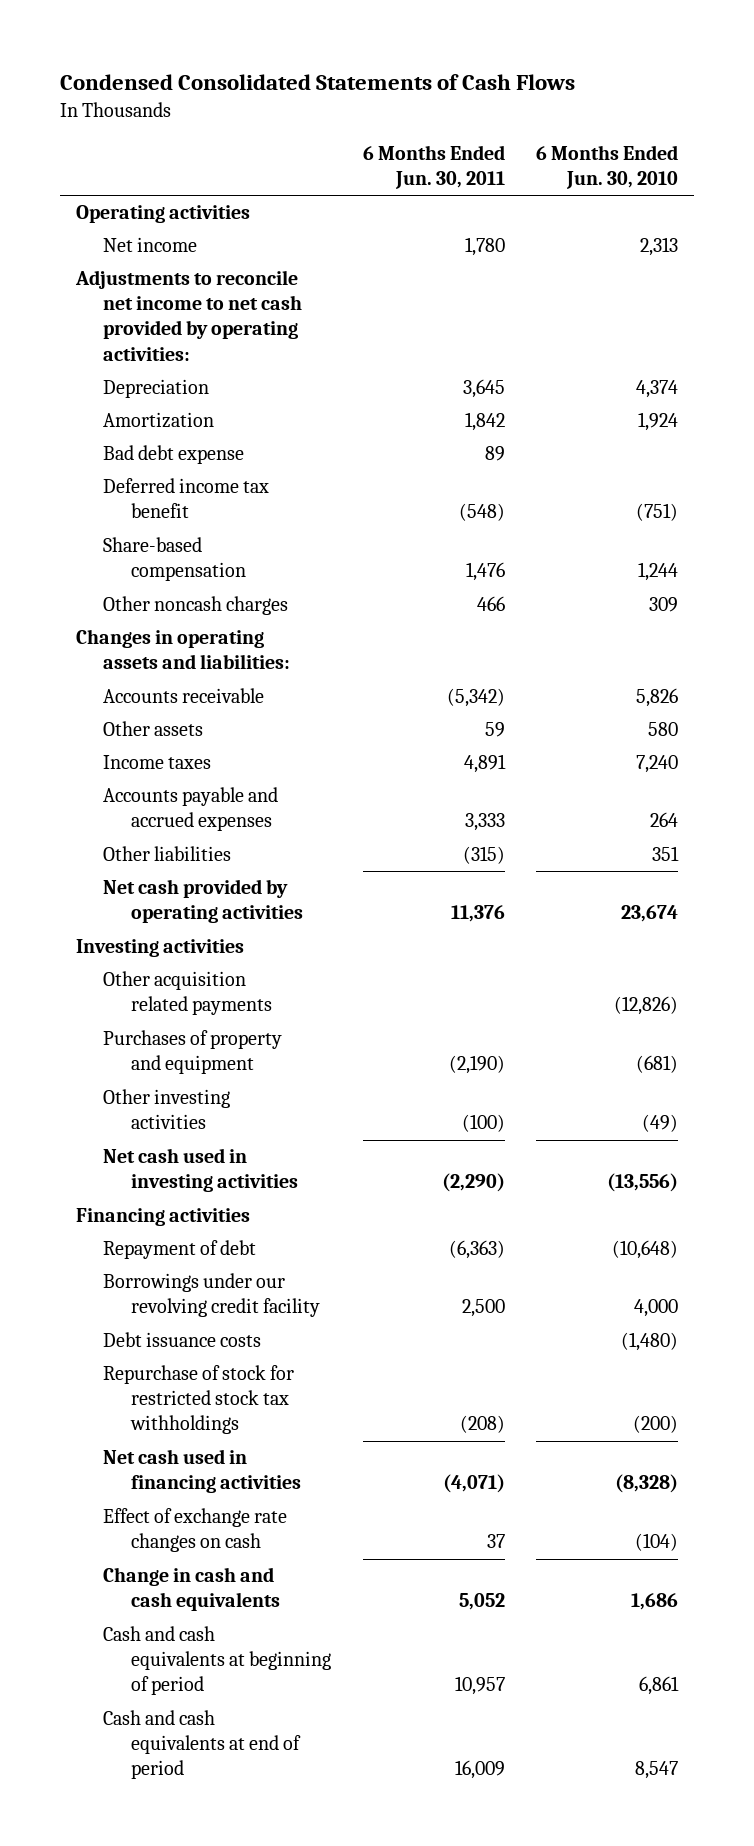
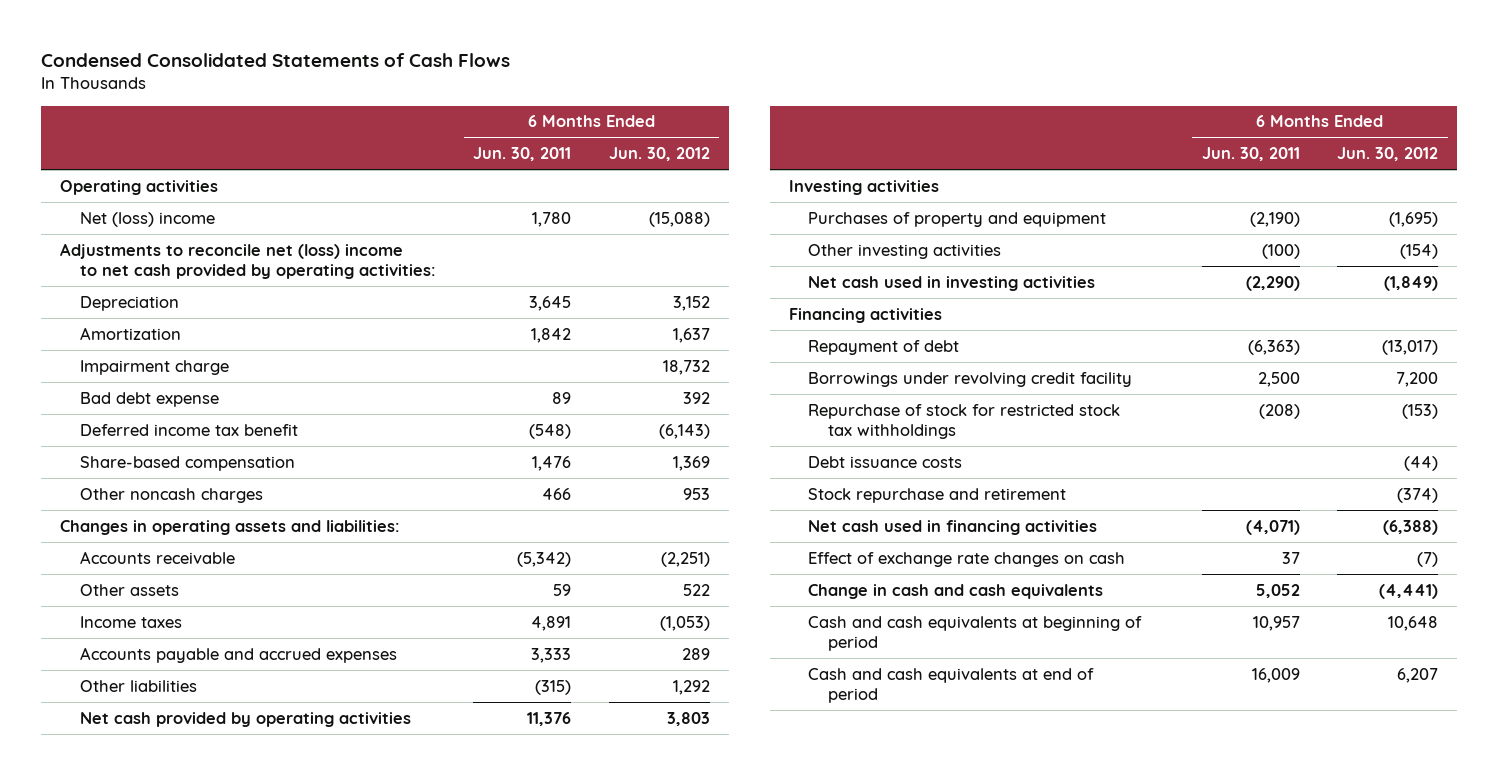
- | 6 Months Ended Jun. 30, 2011 | 6 Months Ended Jun. 30, 2010
+ | 6 Months Ended Jun. 30, 2011 | 6 Months Ended Jun. 30, 2012
- Net income | 1,780 | 2,313
- Adjustments to reconcile net income to net cash provided by operating activities:
+ Net (loss) income | 1,780 | (15,088)
+ Adjustments to reconcile net (loss) income to net cash provided by operating activities:
+ Impairment charge | | 18,732
- Other acquisition related payments | | (12,826)
- Borrowings under our revolving credit facility | 2,500 | 4,000
+ Borrowings under revolving credit facility | 2,500 | 7,200
moved down: Debt issuance costs | | (44)
+ Stock repurchase and retirement | | (374)

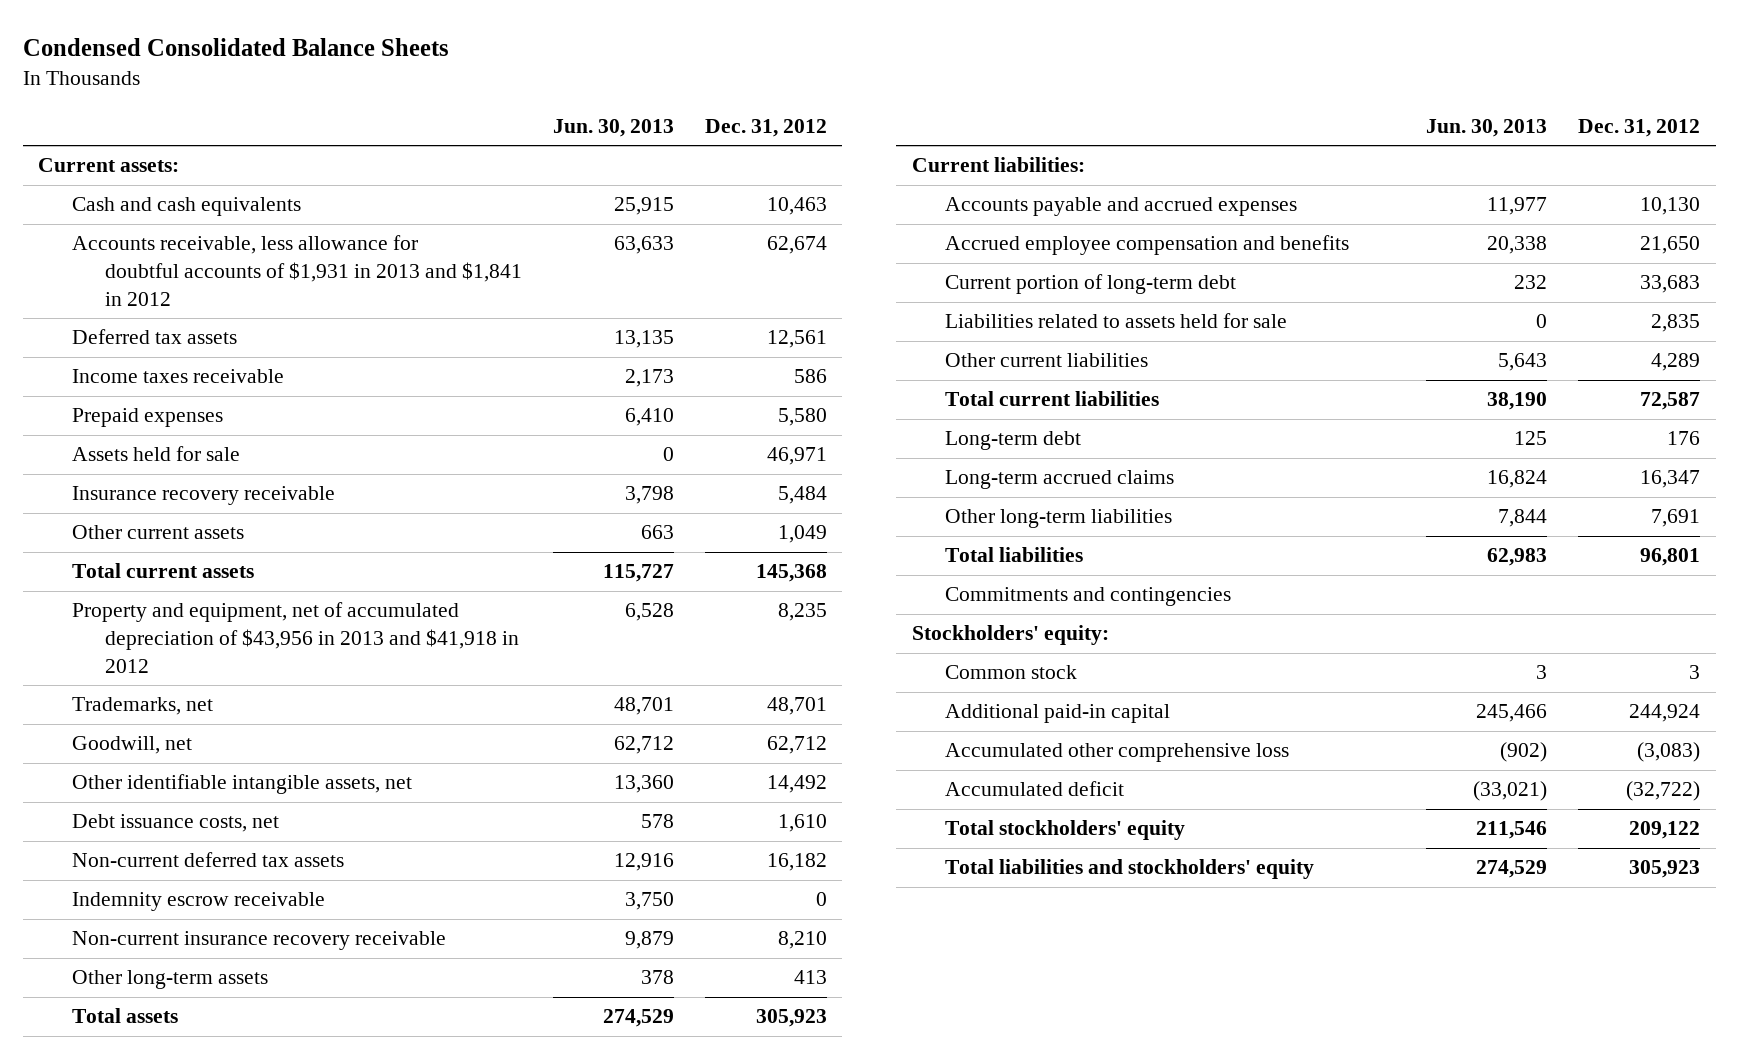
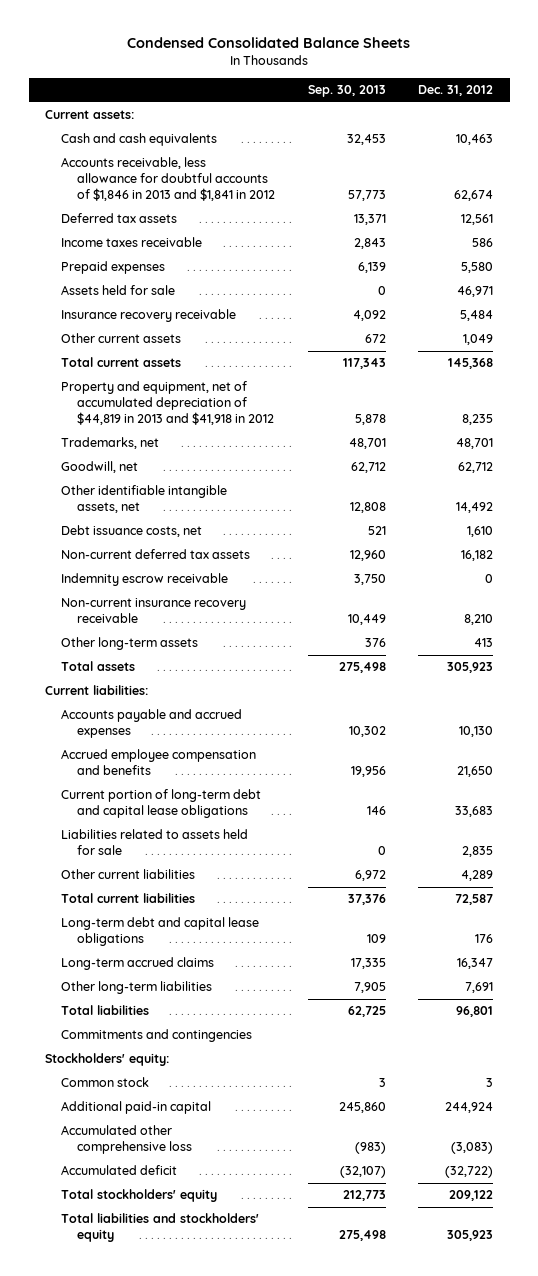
- | Jun. 30, 2013 | Dec. 31, 2012
+ | Sep. 30, 2013 | Dec. 31, 2012
- Accounts receivable, less allowance for doubtful accounts of $1,931 in 2013 and $1,841 in 2012 | 63,633 | 62,674
+ Accounts receivable, less allowance for doubtful accounts of $1,846 in 2013 and $1,841 in 2012 | 57,773 | 62,674
- Property and equipment, net of accumulated depreciation of $43,956 in 2013 and $41,918 in 2012 | 6,528 | 8,235
+ Property and equipment, net of accumulated depreciation of $44,819 in 2013 and $41,918 in 2012 | 5,878 | 8,235
- Current portion of long-term debt | 232 | 33,683
+ Current portion of long-term debt and capital lease obligations | 146 | 33,683
- Long-term debt | 125 | 176
+ Long-term debt and capital lease obligations | 109 | 176

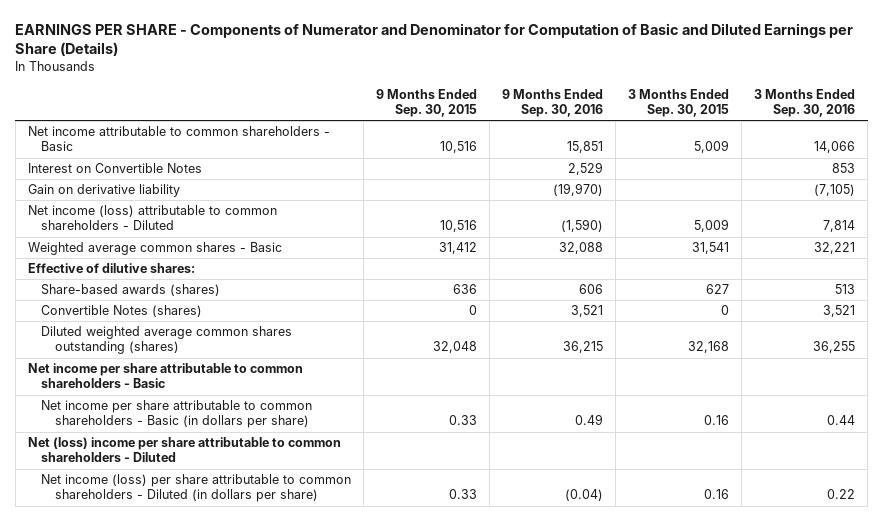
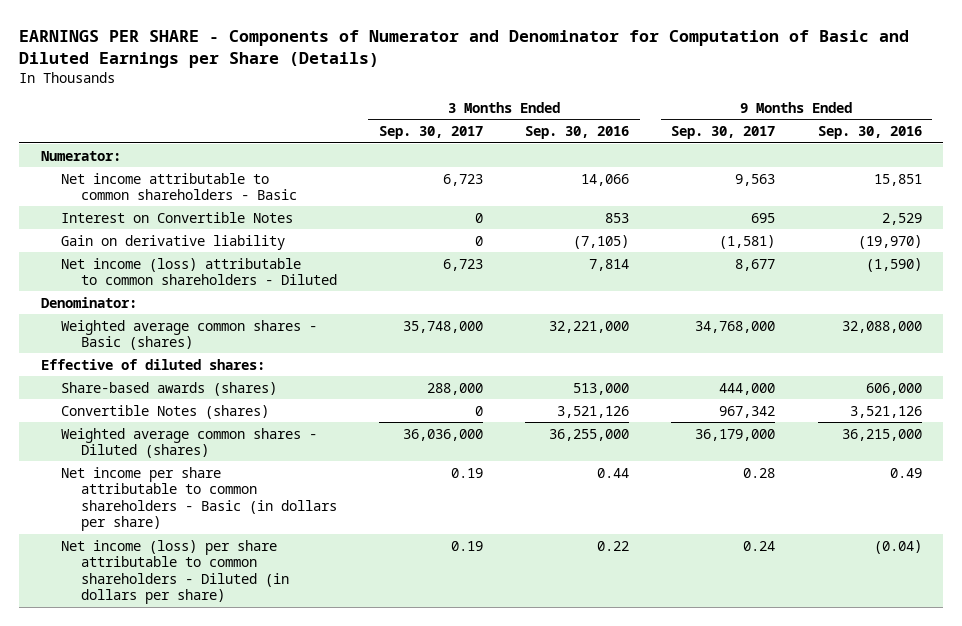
- | 9 Months Ended Sep. 30, 2015 | 9 Months Ended Sep. 30, 2016 | 3 Months Ended Sep. 30, 2015 | 3 Months Ended Sep. 30, 2016
+ | 3 Months Ended Sep. 30, 2017 | 3 Months Ended Sep. 30, 2016 | 9 Months Ended Sep. 30, 2017 | 9 Months Ended Sep. 30, 2016
+ Numerator:
- Weighted average common shares - Basic | 31,412 | 32,088 | 31,541 | 32,221
- Effective of dilutive shares:
- Share-based awards (shares) | 636 | 606 | 627 | 513
- Convertible Notes (shares) | 0 | 3,521 | 0 | 3,521
- Diluted weighted average common shares outstanding (shares) | 32,048 | 36,215 | 32,168 | 36,255
- Net income per share attributable to common shareholders - Basic
+ Denominator:
+ Weighted average common shares - Basic (shares) | 35,748,000 | 32,221,000 | 34,768,000 | 32,088,000
+ Effective of diluted shares:
+ Share-based awards (shares) | 288,000 | 513,000 | 444,000 | 606,000
+ Convertible Notes (shares) | 0 | 3,521,126 | 967,342 | 3,521,126
+ Weighted average common shares - Diluted (shares) | 36,036,000 | 36,255,000 | 36,179,000 | 36,215,000
- Net (loss) income per share attributable to common shareholders - Diluted

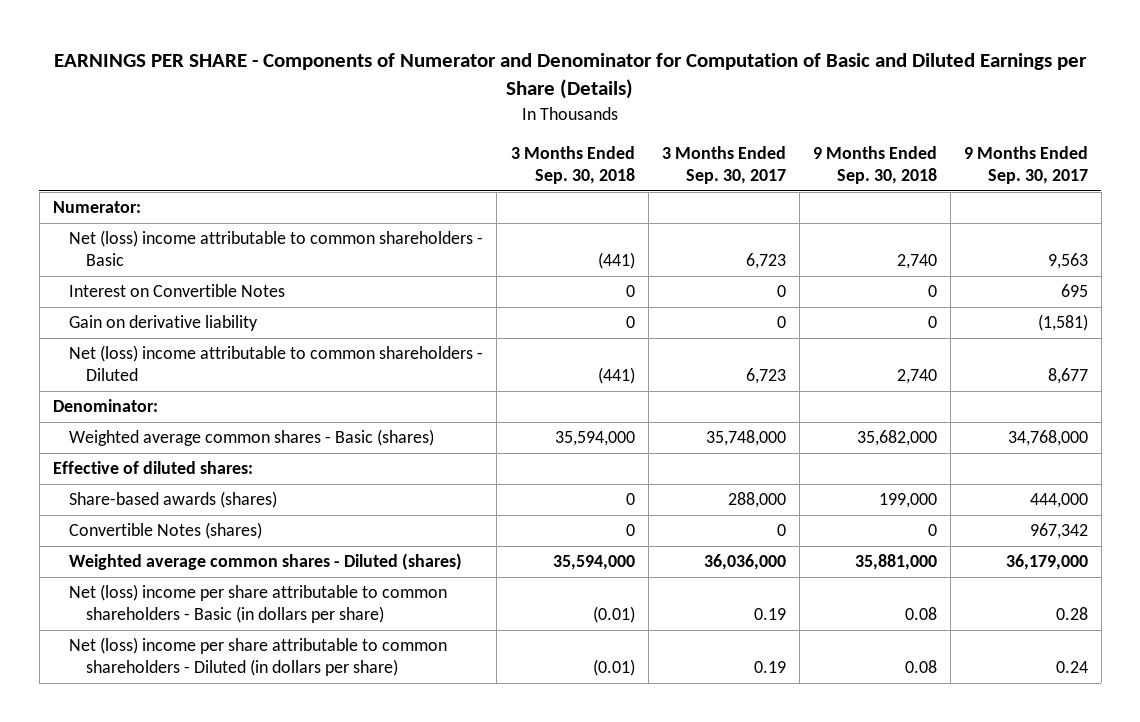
- | 3 Months Ended Sep. 30, 2017 | 3 Months Ended Sep. 30, 2016 | 9 Months Ended Sep. 30, 2017 | 9 Months Ended Sep. 30, 2016
+ | 3 Months Ended Sep. 30, 2018 | 3 Months Ended Sep. 30, 2017 | 9 Months Ended Sep. 30, 2018 | 9 Months Ended Sep. 30, 2017
- Net income attributable to common shareholders - Basic | 6,723 | 14,066 | 9,563 | 15,851
+ Net (loss) income attributable to common shareholders - Basic | (441) | 6,723 | 2,740 | 9,563
- Net income (loss) attributable to common shareholders - Diluted | 6,723 | 7,814 | 8,677 | (1,590)
+ Net (loss) income attributable to common shareholders - Diluted | (441) | 6,723 | 2,740 | 8,677
- Net income per share attributable to common shareholders - Basic (in dollars per share) | 0.19 | 0.44 | 0.28 | 0.49
- Net income (loss) per share attributable to common shareholders - Diluted (in dollars per share) | 0.19 | 0.22 | 0.24 | (0.04)
+ Net (loss) income per share attributable to common shareholders - Basic (in dollars per share) | (0.01) | 0.19 | 0.08 | 0.28
+ Net (loss) income per share attributable to common shareholders - Diluted (in dollars per share) | (0.01) | 0.19 | 0.08 | 0.24

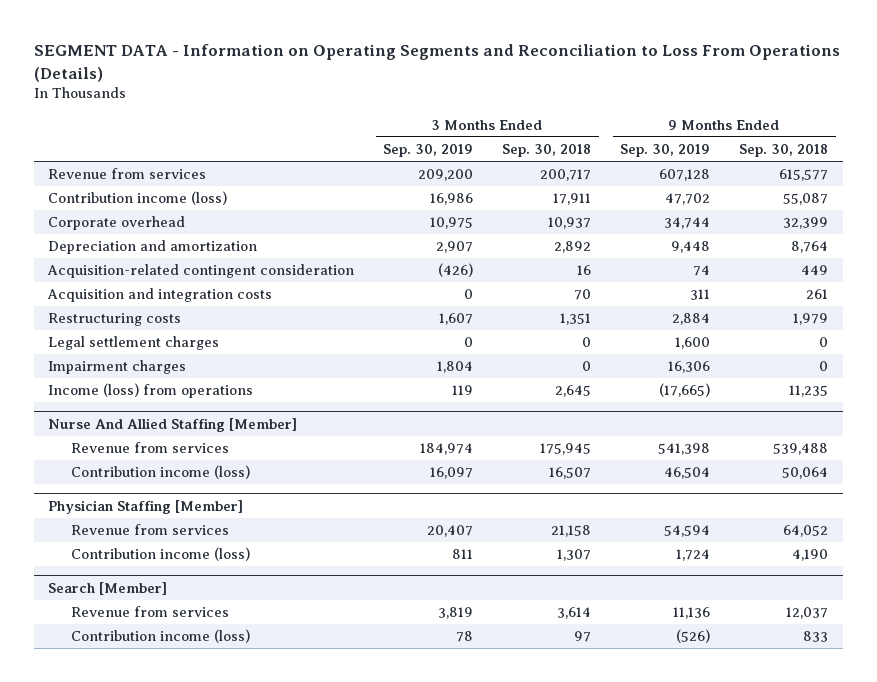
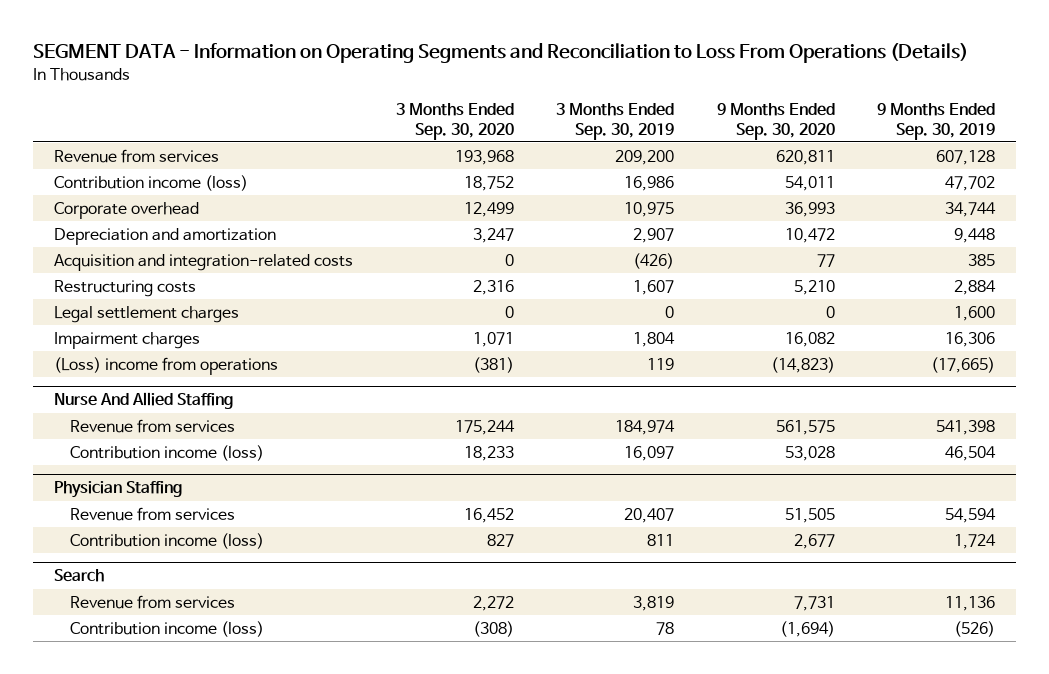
- | 3 Months Ended Sep. 30, 2019 | 3 Months Ended Sep. 30, 2018 | 9 Months Ended Sep. 30, 2019 | 9 Months Ended Sep. 30, 2018
+ | 3 Months Ended Sep. 30, 2020 | 3 Months Ended Sep. 30, 2019 | 9 Months Ended Sep. 30, 2020 | 9 Months Ended Sep. 30, 2019
- Acquisition-related contingent consideration | (426) | 16 | 74 | 449
- Acquisition and integration costs | 0 | 70 | 311 | 261
+ Acquisition and integration-related costs | 0 | (426) | 77 | 385
- Income (loss) from operations | 119 | 2,645 | (17,665) | 11,235
- Nurse And Allied Staffing [Member]
+ (Loss) income from operations | (381) | 119 | (14,823) | (17,665)
+ Nurse And Allied Staffing
- Physician Staffing [Member]
+ Physician Staffing
- Search [Member]
+ Search

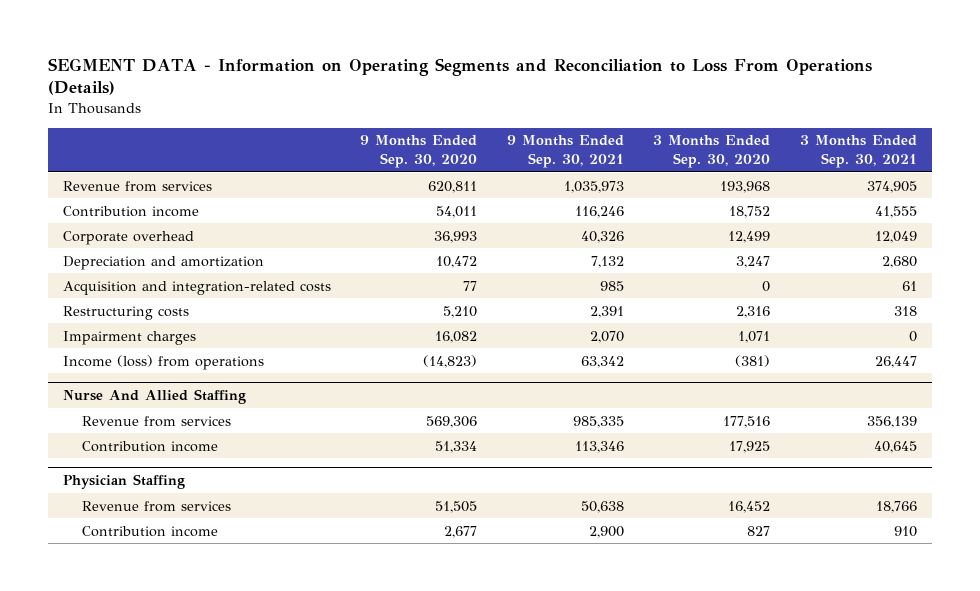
- | 3 Months Ended Sep. 30, 2020 | 3 Months Ended Sep. 30, 2019 | 9 Months Ended Sep. 30, 2020 | 9 Months Ended Sep. 30, 2019
+ | 9 Months Ended Sep. 30, 2020 | 9 Months Ended Sep. 30, 2021 | 3 Months Ended Sep. 30, 2020 | 3 Months Ended Sep. 30, 2021
- Contribution income (loss) | 18,752 | 16,986 | 54,011 | 47,702
+ Contribution income | 54,011 | 116,246 | 18,752 | 41,555
- Legal settlement charges | 0 | 0 | 0 | 1,600
- (Loss) income from operations | (381) | 119 | (14,823) | (17,665)
+ Income (loss) from operations | (14,823) | 63,342 | (381) | 26,447
@ Nurse And Allied Staffing
- Revenue from services | 175,244 | 184,974 | 561,575 | 541,398
- Contribution income (loss) | 18,233 | 16,097 | 53,028 | 46,504
+ Revenue from services | 569,306 | 985,335 | 177,516 | 356,139
+ Contribution income | 51,334 | 113,346 | 17,925 | 40,645
@ Physician Staffing
- Contribution income (loss) | 827 | 811 | 2,677 | 1,724
- Search
- Revenue from services | 2,272 | 3,819 | 7,731 | 11,136
- Contribution income (loss) | (308) | 78 | (1,694) | (526)
@ Physician Staffing
+ Contribution income | 2,677 | 2,900 | 827 | 910

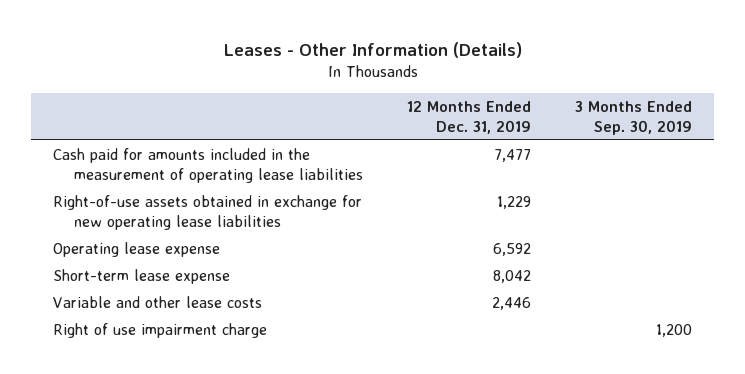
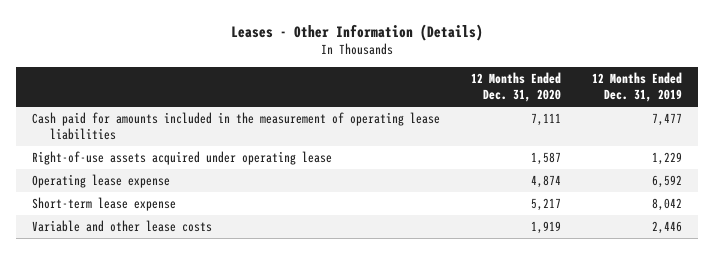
- | 12 Months Ended Dec. 31, 2019 | 3 Months Ended Sep. 30, 2019
+ | 12 Months Ended Dec. 31, 2020 | 12 Months Ended Dec. 31, 2019
- Right-of-use assets obtained in exchange for new operating lease liabilities | 1,229 |
+ Right-of-use assets acquired under operating lease | 1,587 | 1,229
- Right of use impairment charge | | 1,200

